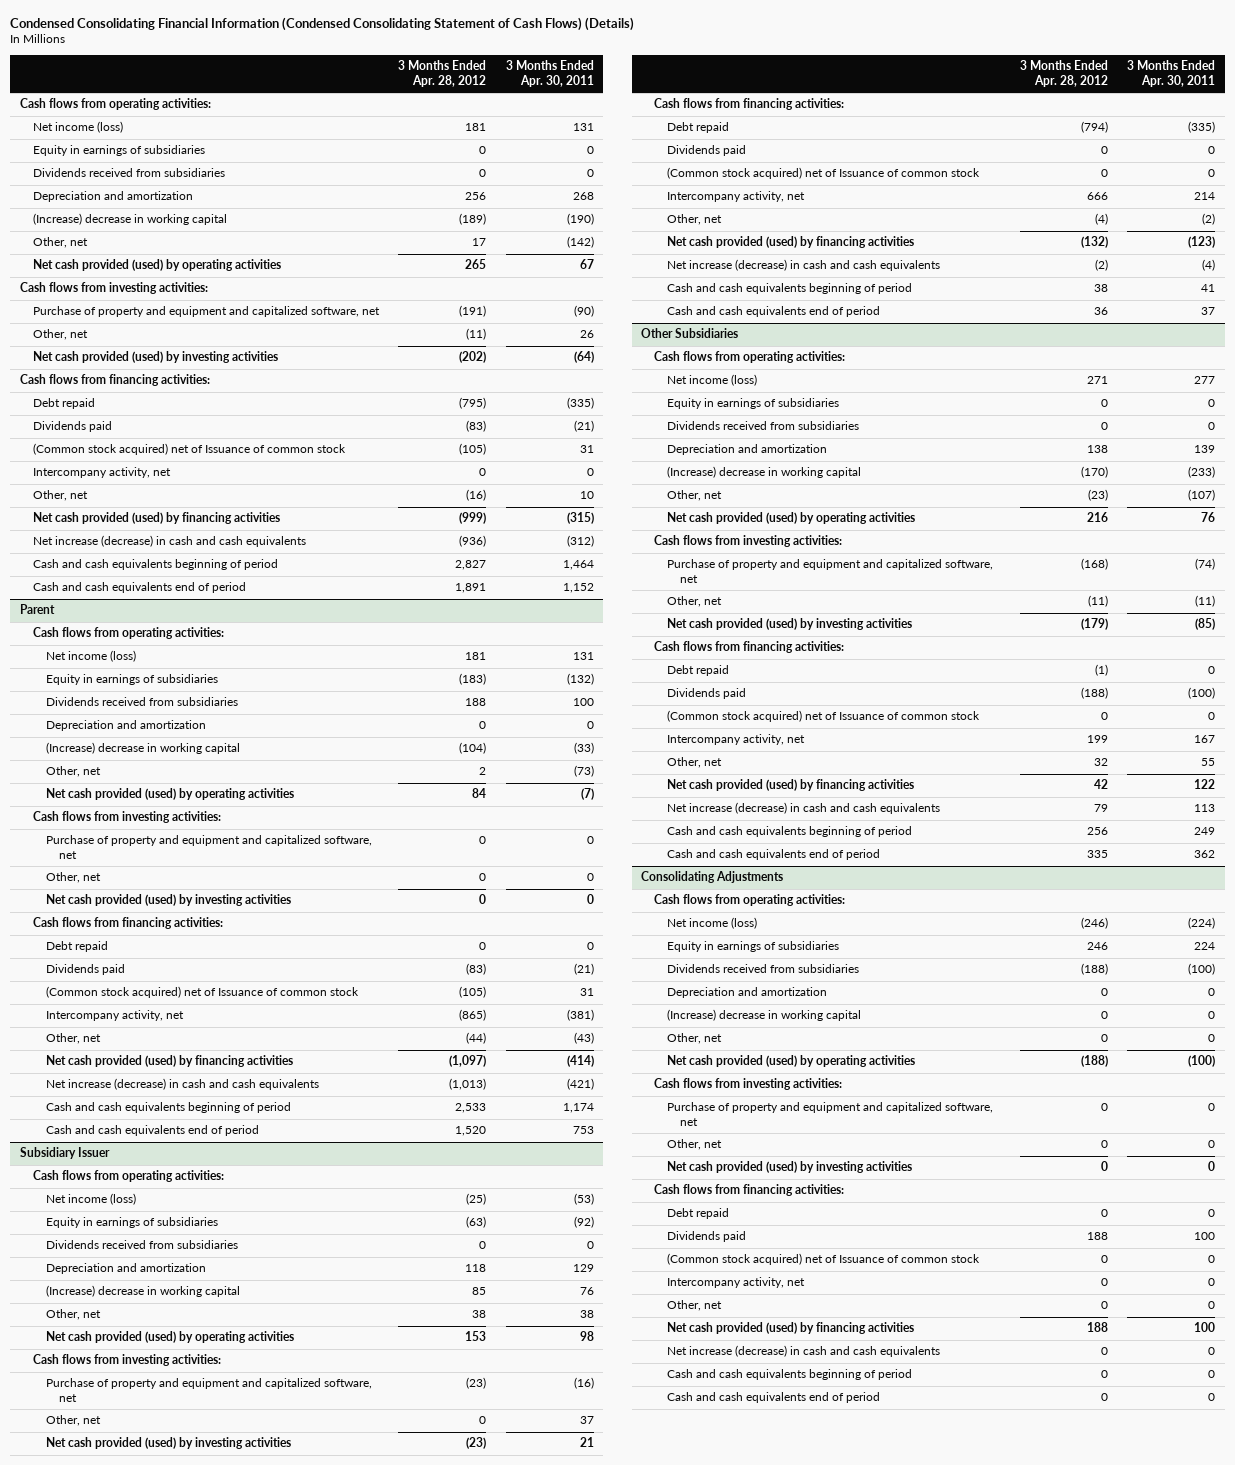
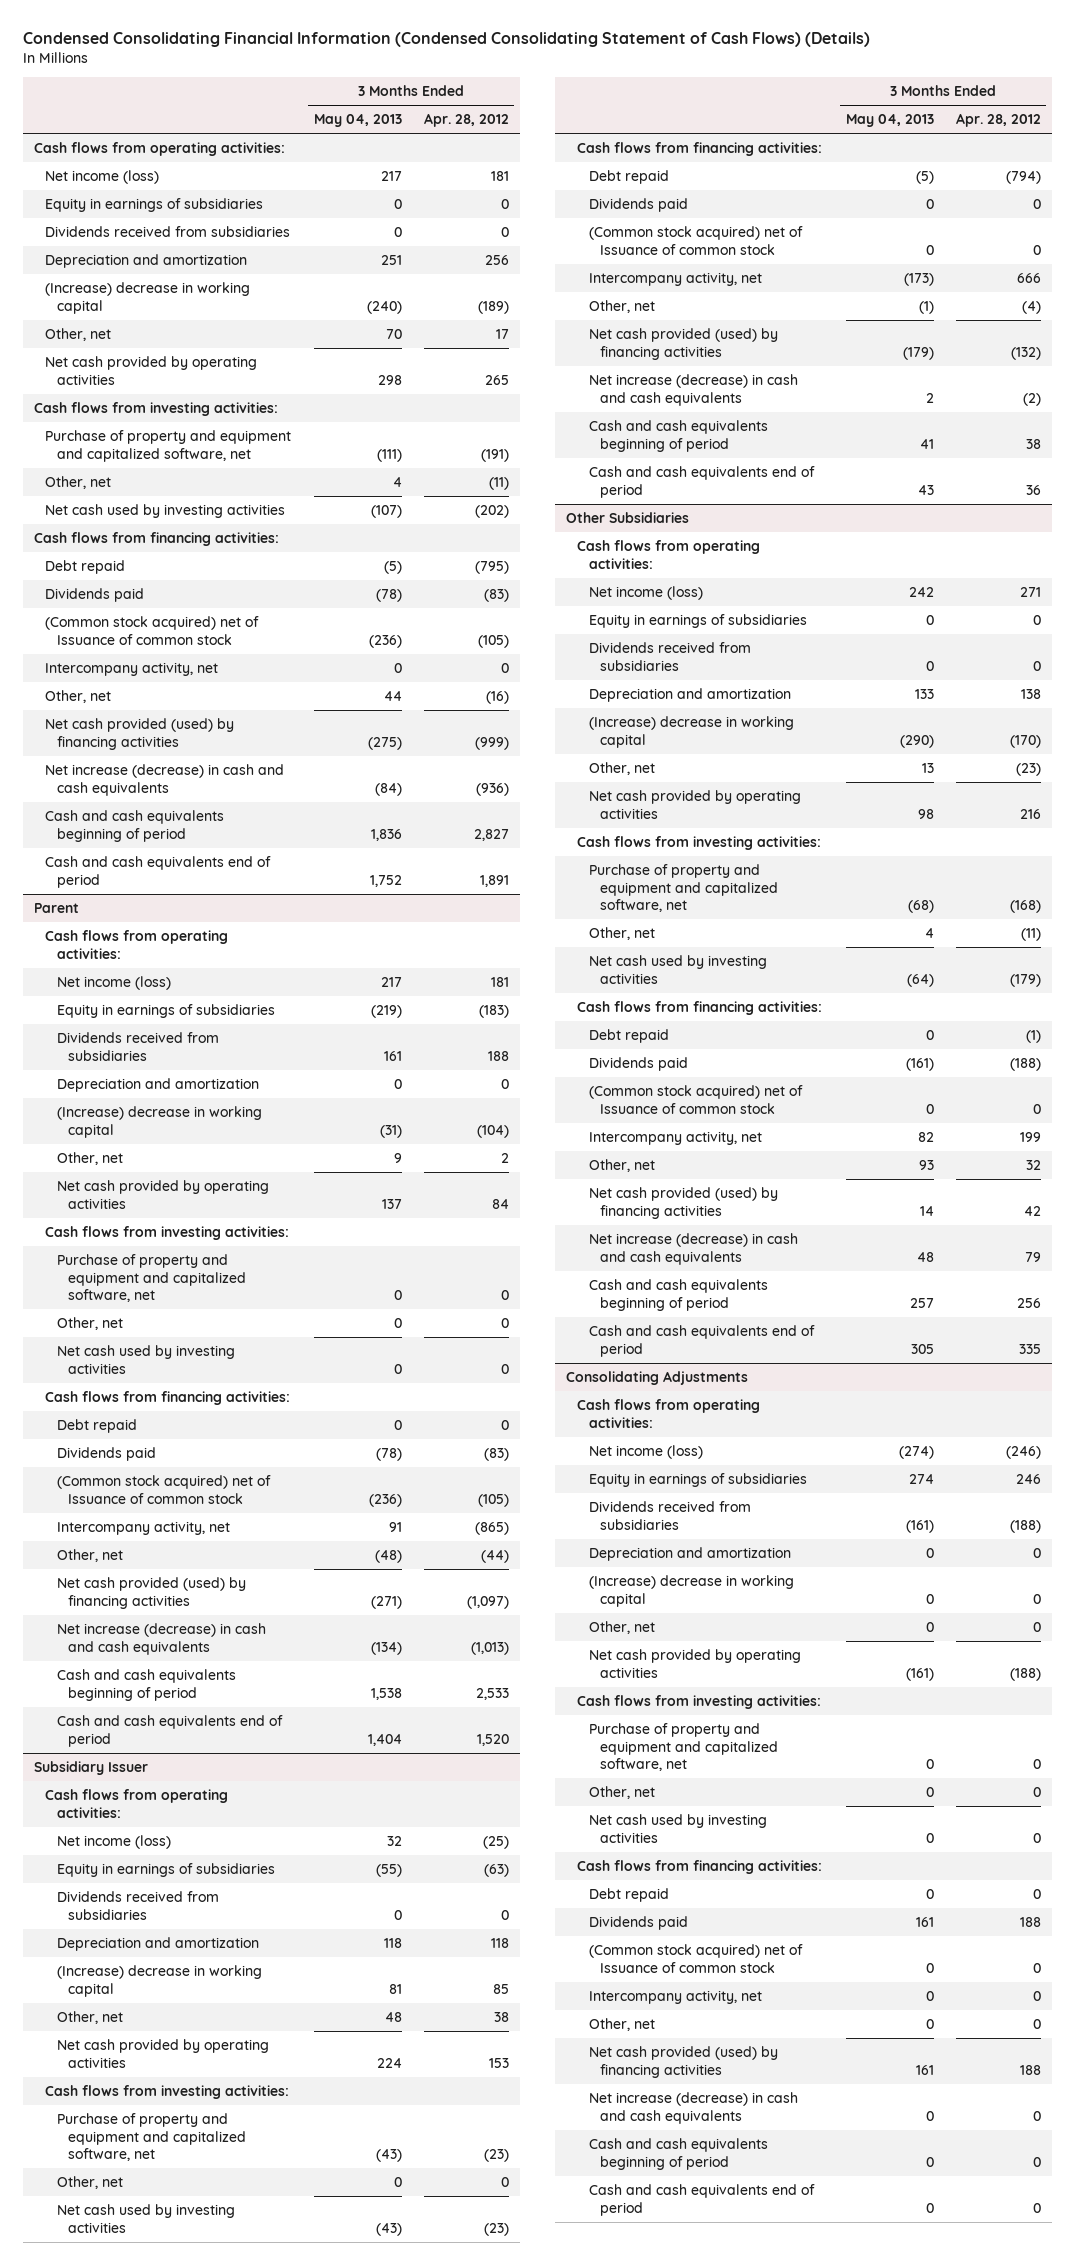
- | 3 Months Ended Apr. 28, 2012 | 3 Months Ended Apr. 30, 2011
+ | 3 Months Ended May 04, 2013 | 3 Months Ended Apr. 28, 2012
- Net cash provided (used) by operating activities | 265 | 67
+ Net cash provided by operating activities | 298 | 265
- Net cash provided (used) by investing activities | (202) | (64)
+ Net cash used by investing activities | (107) | (202)
@ Parent
- Net cash provided (used) by operating activities | 84 | (7)
+ Net cash provided by operating activities | 137 | 84
- Net cash provided (used) by investing activities | 0 | 0
+ Net cash used by investing activities | 0 | 0
@ Subsidiary Issuer
- Net cash provided (used) by operating activities | 153 | 98
+ Net cash provided by operating activities | 224 | 153
- Net cash provided (used) by investing activities | (23) | 21
+ Net cash used by investing activities | (43) | (23)
@ Other Subsidiaries
- Net cash provided (used) by operating activities | 216 | 76
+ Net cash provided by operating activities | 98 | 216
- Net cash provided (used) by investing activities | (179) | (85)
+ Net cash used by investing activities | (64) | (179)
@ Consolidating Adjustments
- Net cash provided (used) by operating activities | (188) | (100)
+ Net cash provided by operating activities | (161) | (188)
- Net cash provided (used) by investing activities | 0 | 0
+ Net cash used by investing activities | 0 | 0

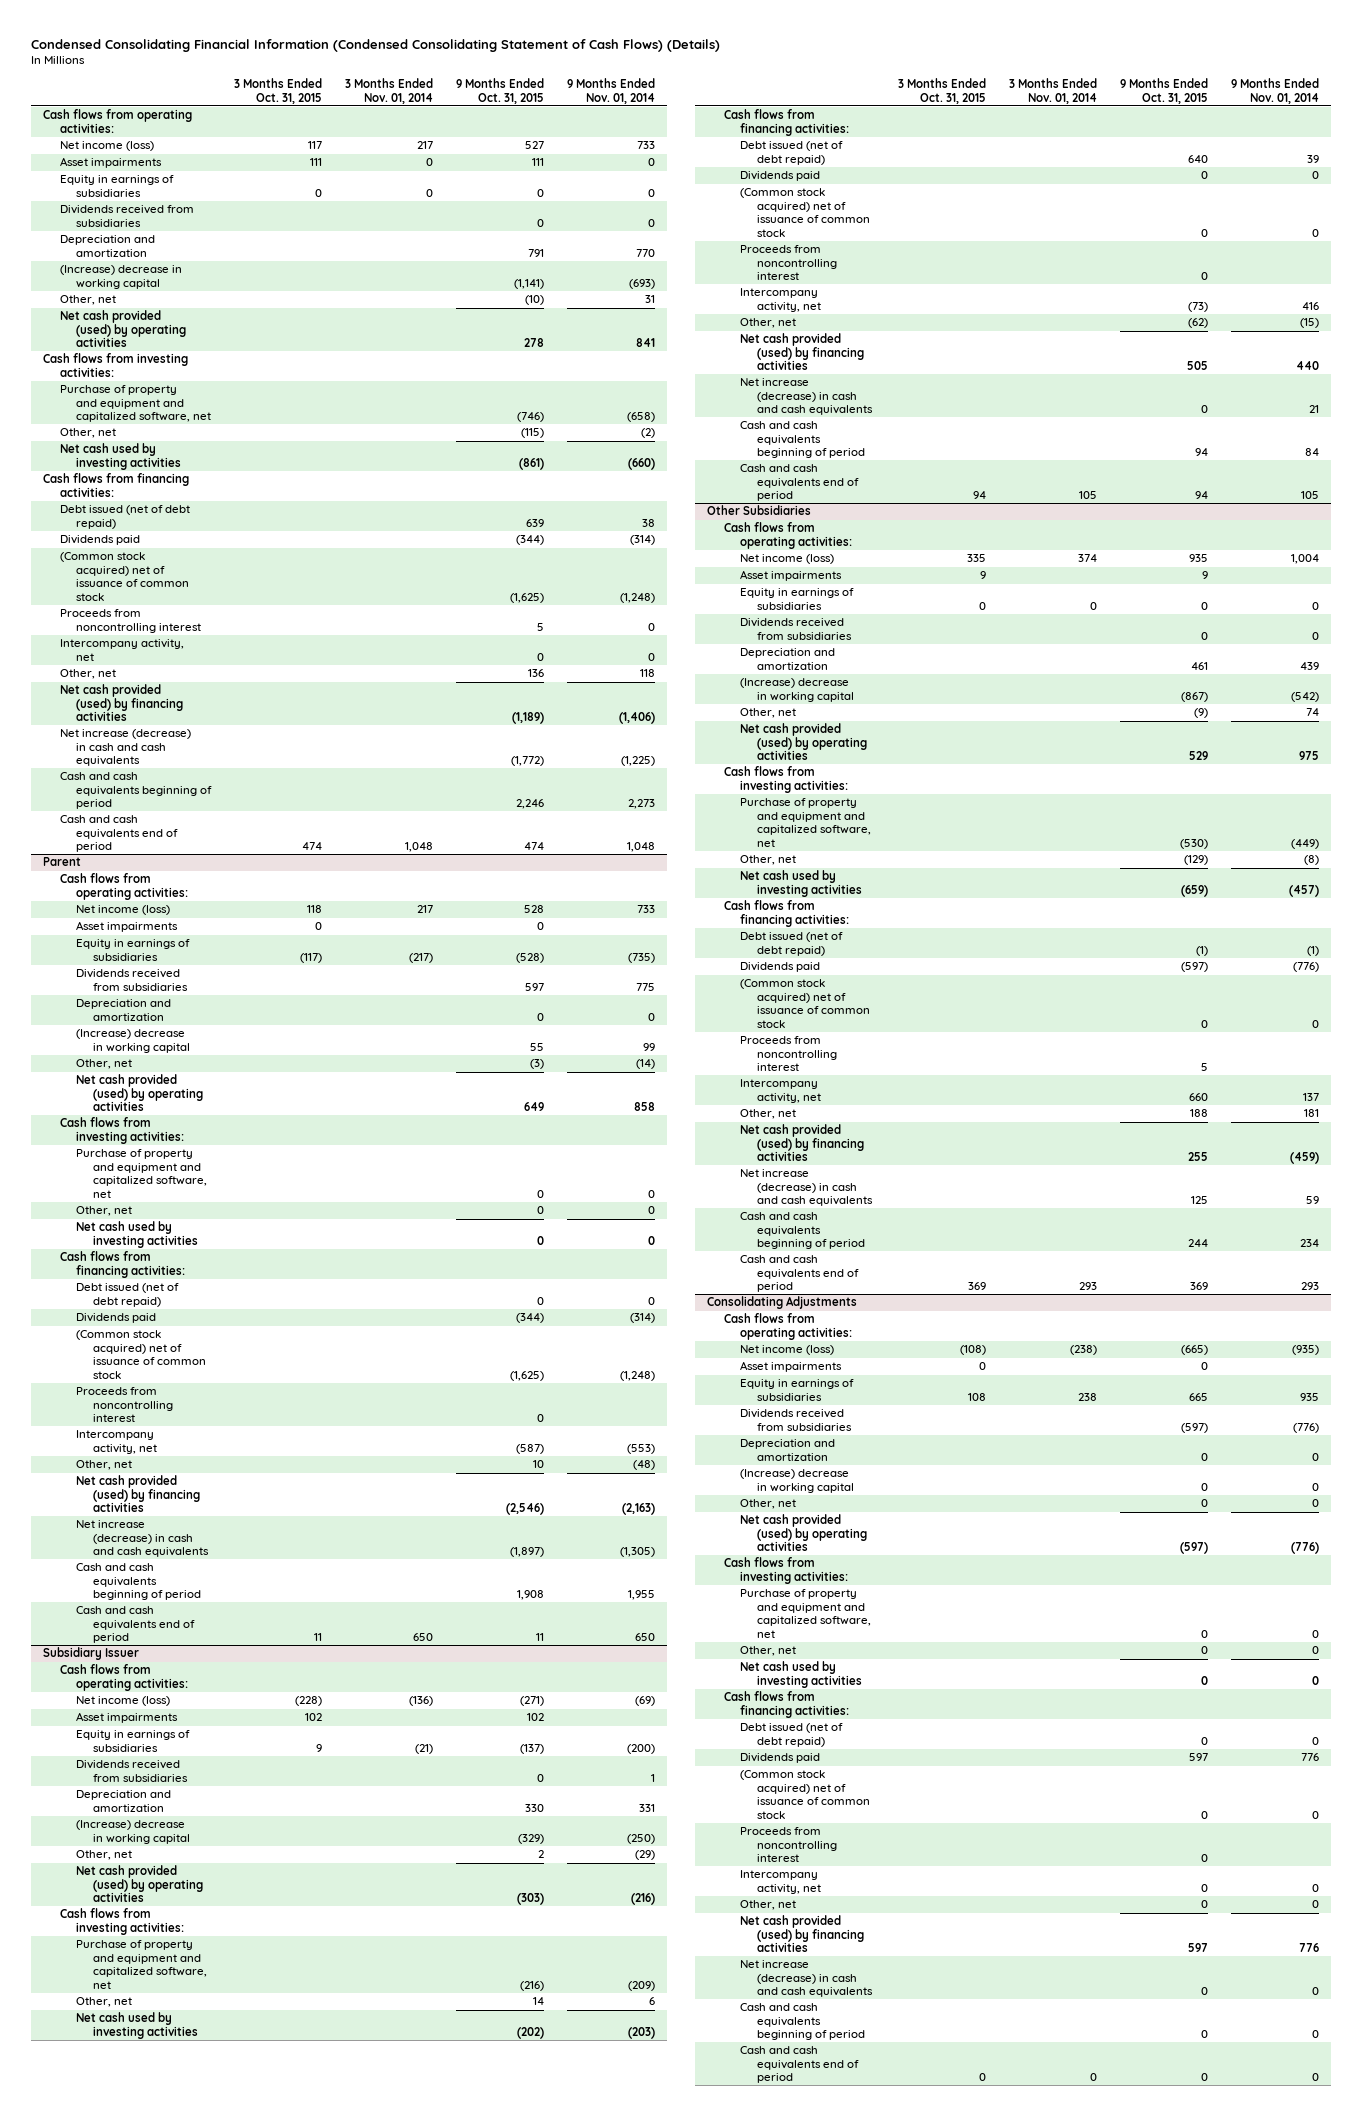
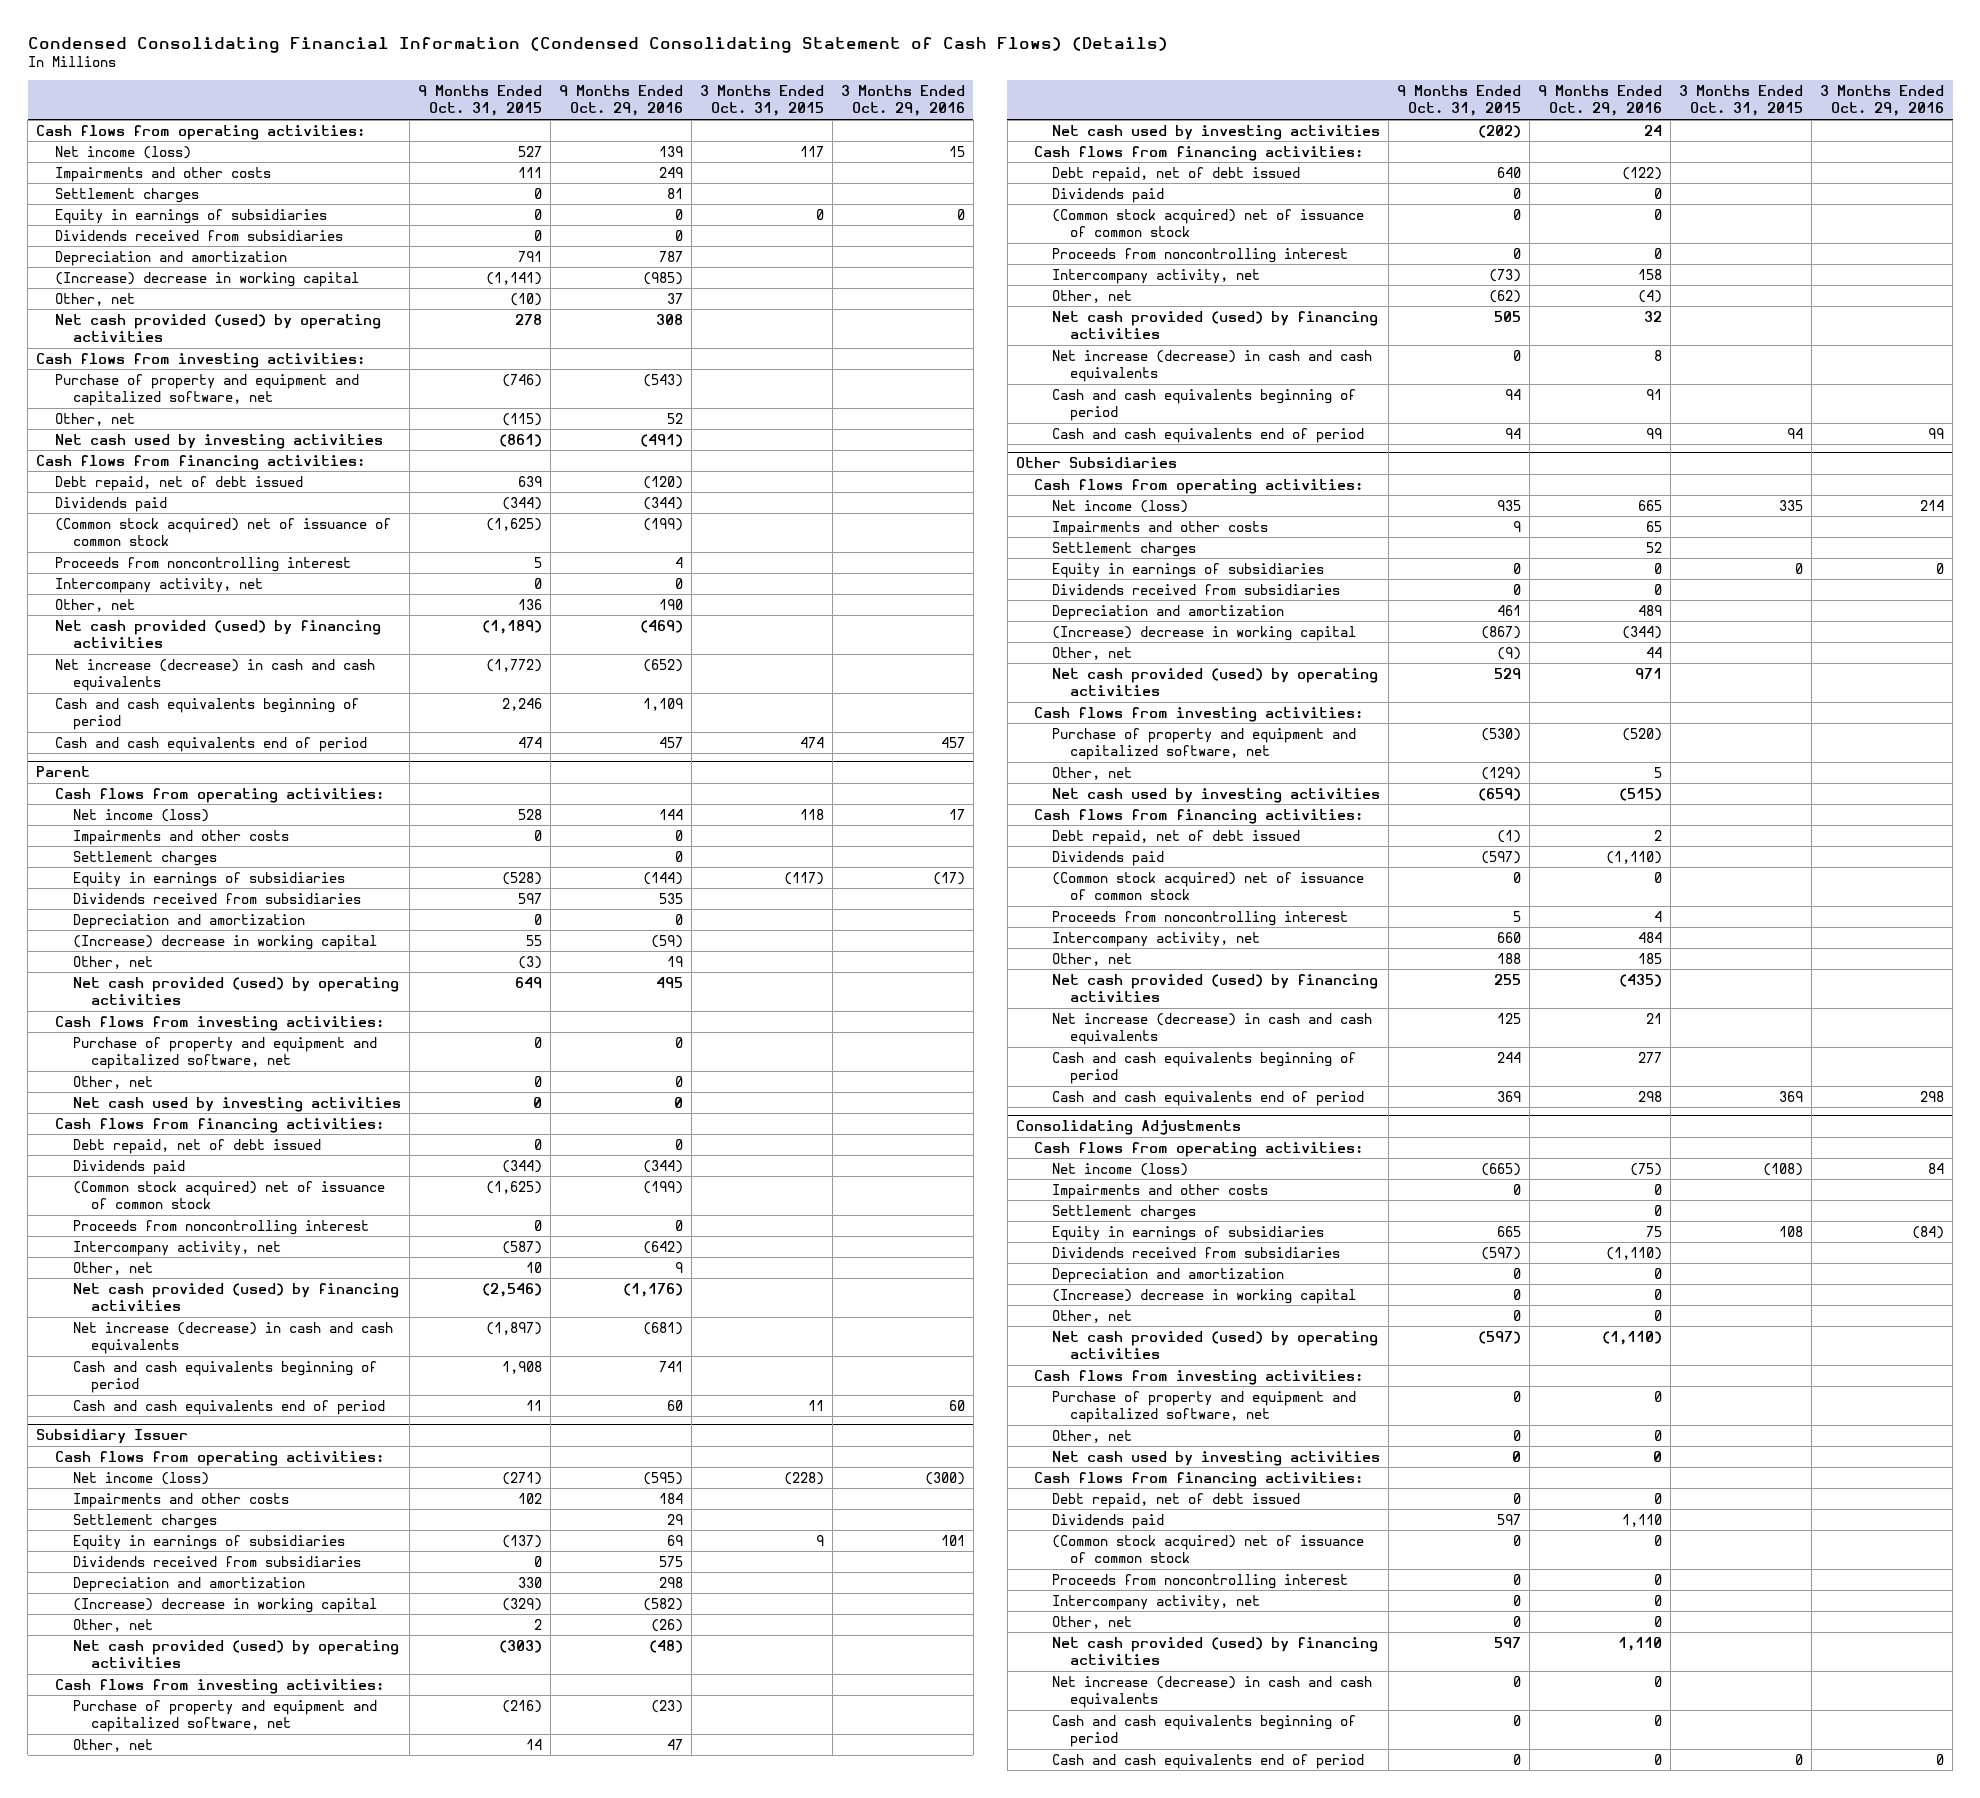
- | 3 Months Ended Oct. 31, 2015 | 3 Months Ended Nov. 01, 2014 | 9 Months Ended Oct. 31, 2015 | 9 Months Ended Nov. 01, 2014
+ | 9 Months Ended Oct. 31, 2015 | 9 Months Ended Oct. 29, 2016 | 3 Months Ended Oct. 31, 2015 | 3 Months Ended Oct. 29, 2016
- Asset impairments | 111 | 0 | 111 | 0
+ Impairments and other costs | 111 | 249 | |
+ Settlement charges | 0 | 81 | |
- Debt issued (net of debt repaid) | | | 639 | 38
+ Debt repaid, net of debt issued | 639 | (120) | |
@ Parent
- Asset impairments | 0 | | 0 |
+ Impairments and other costs | 0 | 0 | |
+ Settlement charges | | 0 | |
- Debt issued (net of debt repaid) | | | 0 | 0
+ Debt repaid, net of debt issued | 0 | 0 | |
@ Subsidiary Issuer
- Asset impairments | 102 | | 102 |
+ Impairments and other costs | 102 | 184 | |
+ Settlement charges | | 29 | |
- Debt issued (net of debt repaid) | | | 640 | 39
+ Debt repaid, net of debt issued | 640 | (122) | |
@ Other Subsidiaries
- Asset impairments | 9 | | 9 |
+ Impairments and other costs | 9 | 65 | |
+ Settlement charges | | 52 | |
- Debt issued (net of debt repaid) | | | (1) | (1)
+ Debt repaid, net of debt issued | (1) | 2 | |
@ Consolidating Adjustments
- Asset impairments | 0 | | 0 |
+ Impairments and other costs | 0 | 0 | |
+ Settlement charges | | 0 | |
- Debt issued (net of debt repaid) | | | 0 | 0
+ Debt repaid, net of debt issued | 0 | 0 | |

